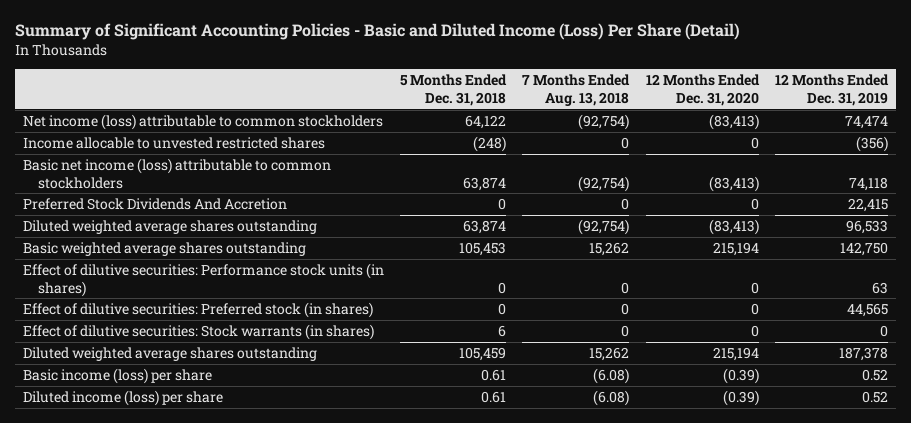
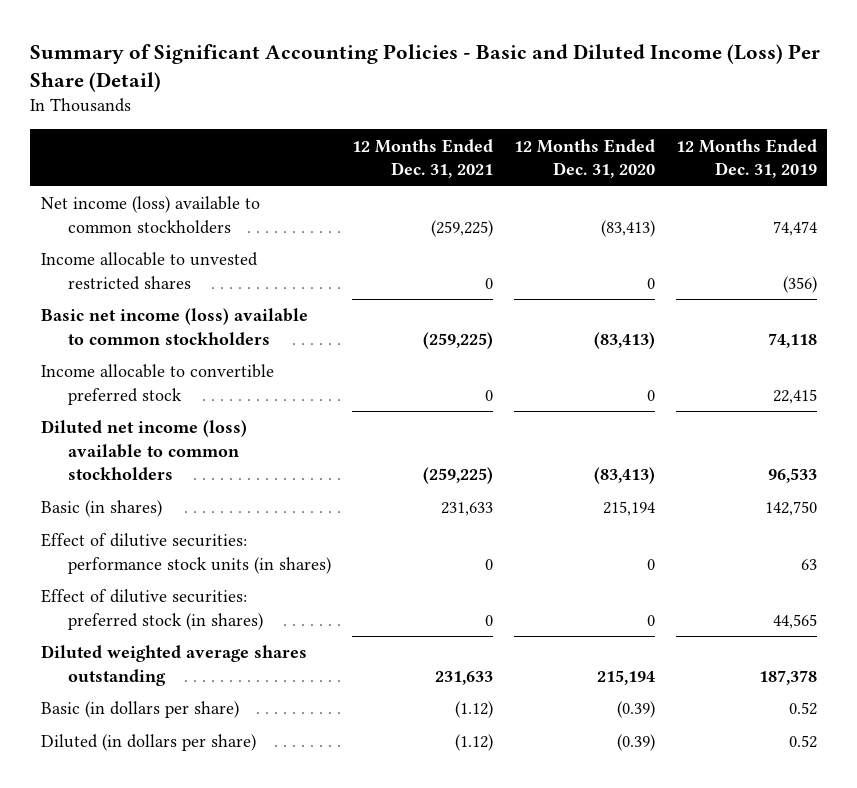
- | 5 Months Ended Dec. 31, 2018 | 7 Months Ended Aug. 13, 2018 | 12 Months Ended Dec. 31, 2020 | 12 Months Ended Dec. 31, 2019
+ | 12 Months Ended Dec. 31, 2021 | 12 Months Ended Dec. 31, 2020 | 12 Months Ended Dec. 31, 2019
- Net income (loss) attributable to common stockholders | 64,122 | (92,754) | (83,413) | 74,474
+ Net income (loss) available to common stockholders | (259,225) | (83,413) | 74,474
- Basic net income (loss) attributable to common stockholders | 63,874 | (92,754) | (83,413) | 74,118
- Preferred Stock Dividends And Accretion | 0 | 0 | 0 | 22,415
- Diluted weighted average shares outstanding | 63,874 | (92,754) | (83,413) | 96,533
- Basic weighted average shares outstanding | 105,453 | 15,262 | 215,194 | 142,750
- Effect of dilutive securities: Performance stock units (in shares) | 0 | 0 | 0 | 63
- Effect of dilutive securities: Preferred stock (in shares) | 0 | 0 | 0 | 44,565
- Effect of dilutive securities: Stock warrants (in shares) | 6 | 0 | 0 | 0
+ Basic net income (loss) available to common stockholders | (259,225) | (83,413) | 74,118
+ Income allocable to convertible preferred stock | 0 | 0 | 22,415
+ Diluted net income (loss) available to common stockholders | (259,225) | (83,413) | 96,533
+ Basic (in shares) | 231,633 | 215,194 | 142,750
+ Effect of dilutive securities: performance stock units (in shares) | 0 | 0 | 63
+ Effect of dilutive securities: preferred stock (in shares) | 0 | 0 | 44,565
- Basic income (loss) per share | 0.61 | (6.08) | (0.39) | 0.52
- Diluted income (loss) per share | 0.61 | (6.08) | (0.39) | 0.52
+ Basic (in dollars per share) | (1.12) | (0.39) | 0.52
+ Diluted (in dollars per share) | (1.12) | (0.39) | 0.52

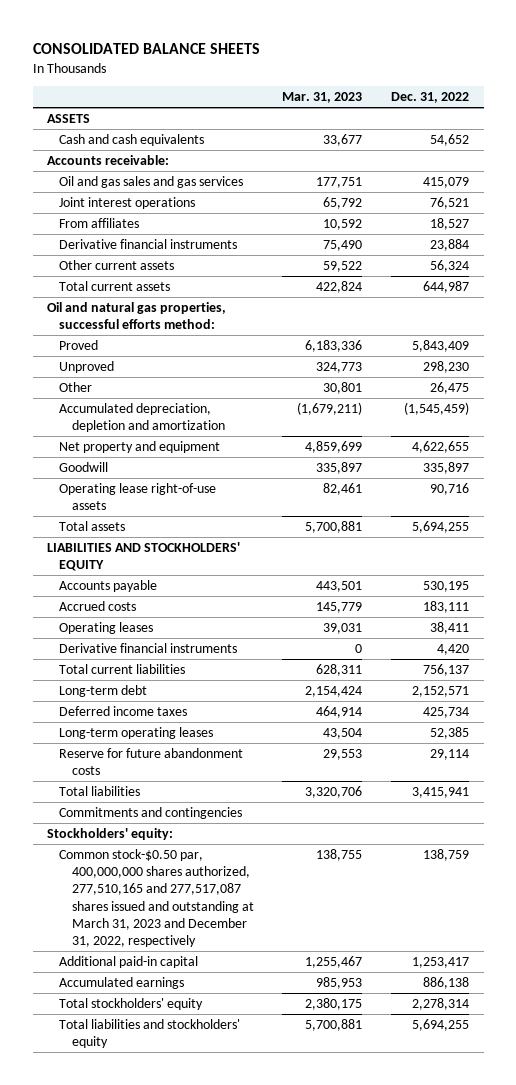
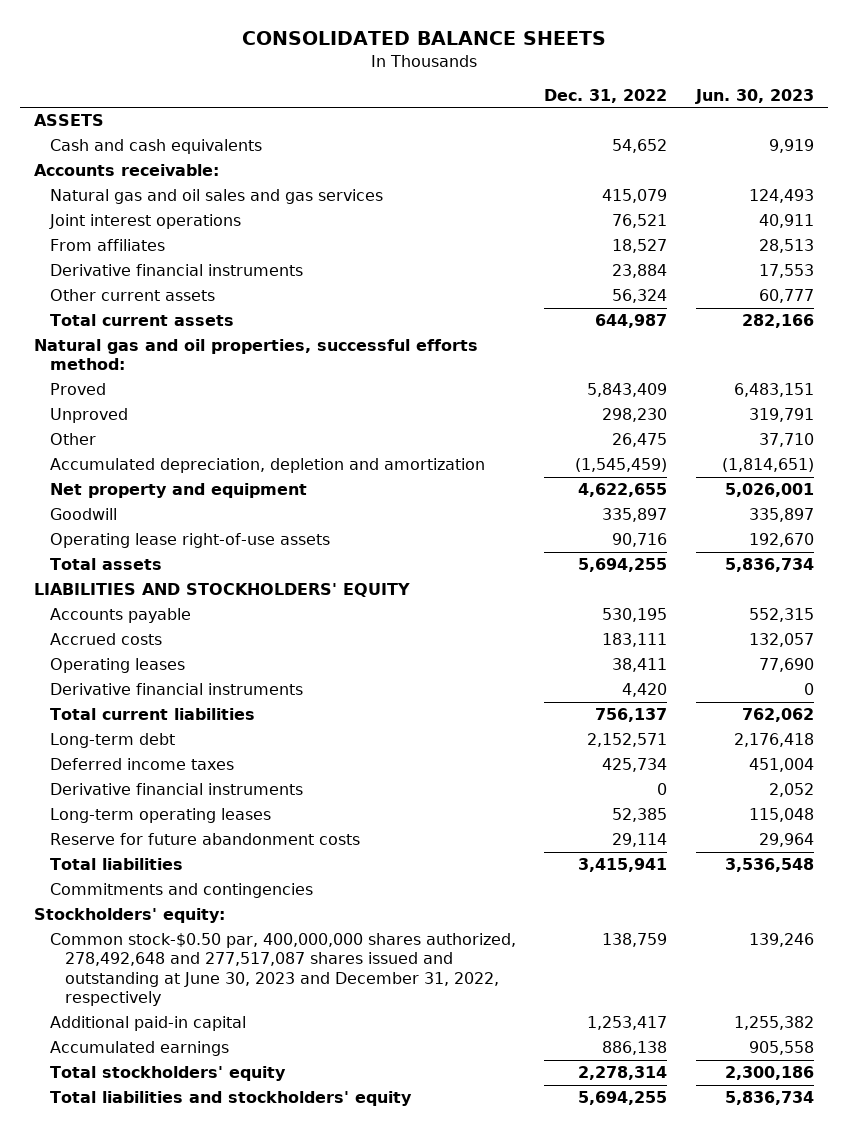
- | Mar. 31, 2023 | Dec. 31, 2022
+ | Dec. 31, 2022 | Jun. 30, 2023
- Oil and gas sales and gas services | 177,751 | 415,079
+ Natural gas and oil sales and gas services | 415,079 | 124,493
- Oil and natural gas properties, successful efforts method:
+ Natural gas and oil properties, successful efforts method:
+ Derivative financial instruments | 0 | 2,052
- Common stock-$0.50 par, 400,000,000 shares authorized, 277,510,165 and 277,517,087 shares issued and outstanding at March 31, 2023 and December 31, 2022, respectively | 138,755 | 138,759
+ Common stock-$0.50 par, 400,000,000 shares authorized, 278,492,648 and 277,517,087 shares issued and outstanding at June 30, 2023 and December 31, 2022, respectively | 138,759 | 139,246

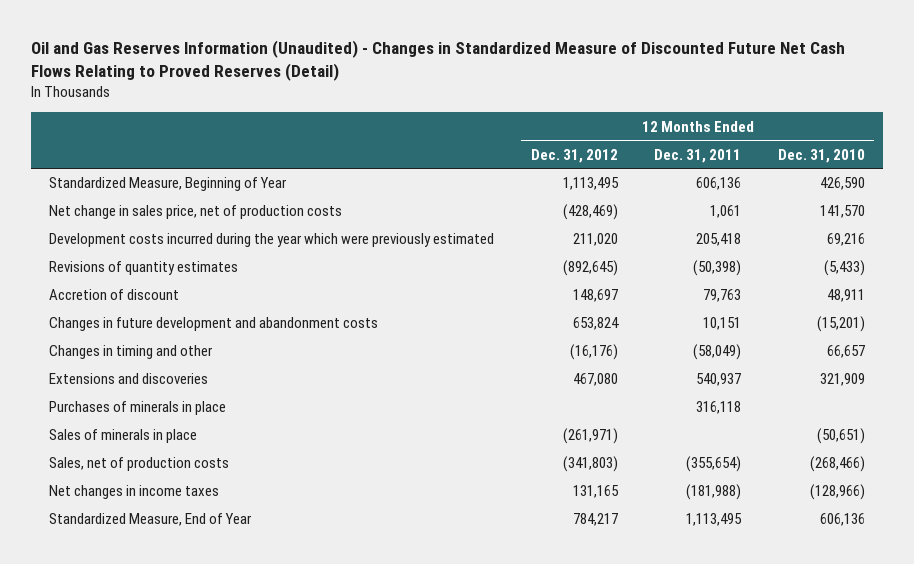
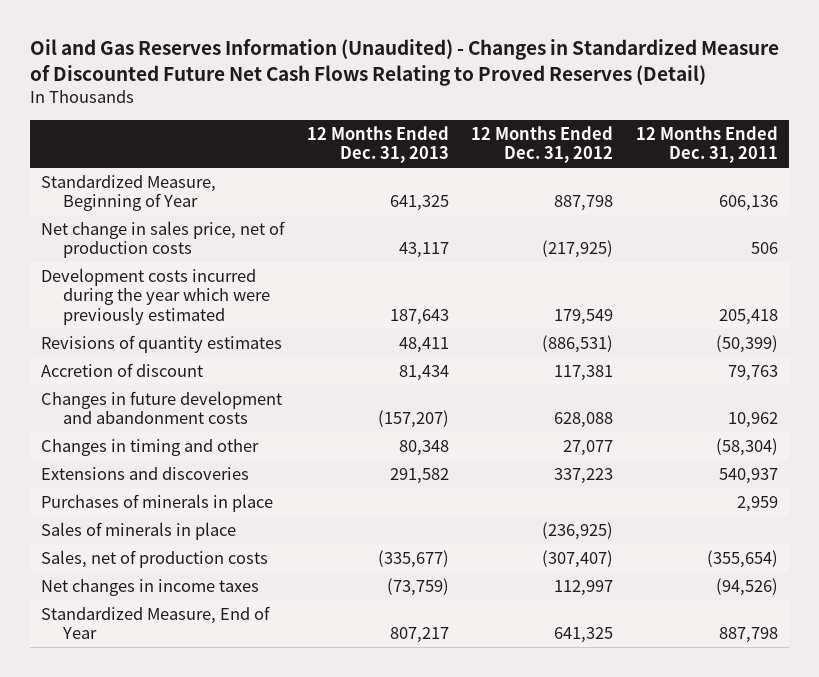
- | 12 Months Ended Dec. 31, 2012 | 12 Months Ended Dec. 31, 2011 | 12 Months Ended Dec. 31, 2010
+ | 12 Months Ended Dec. 31, 2013 | 12 Months Ended Dec. 31, 2012 | 12 Months Ended Dec. 31, 2011
- Standardized Measure, Beginning of Year | 1,113,495 | 606,136 | 426,590
- Net change in sales price, net of production costs | (428,469) | 1,061 | 141,570
- Development costs incurred during the year which were previously estimated | 211,020 | 205,418 | 69,216
- Revisions of quantity estimates | (892,645) | (50,398) | (5,433)
- Accretion of discount | 148,697 | 79,763 | 48,911
- Changes in future development and abandonment costs | 653,824 | 10,151 | (15,201)
- Changes in timing and other | (16,176) | (58,049) | 66,657
- Extensions and discoveries | 467,080 | 540,937 | 321,909
- Purchases of minerals in place | | 316,118 |
- Sales of minerals in place | (261,971) | | (50,651)
- Sales, net of production costs | (341,803) | (355,654) | (268,466)
- Net changes in income taxes | 131,165 | (181,988) | (128,966)
- Standardized Measure, End of Year | 784,217 | 1,113,495 | 606,136
+ Standardized Measure, Beginning of Year | 641,325 | 887,798 | 606,136
+ Net change in sales price, net of production costs | 43,117 | (217,925) | 506
+ Development costs incurred during the year which were previously estimated | 187,643 | 179,549 | 205,418
+ Revisions of quantity estimates | 48,411 | (886,531) | (50,399)
+ Accretion of discount | 81,434 | 117,381 | 79,763
+ Changes in future development and abandonment costs | (157,207) | 628,088 | 10,962
+ Changes in timing and other | 80,348 | 27,077 | (58,304)
+ Extensions and discoveries | 291,582 | 337,223 | 540,937
+ Purchases of minerals in place | | | 2,959
+ Sales of minerals in place | | (236,925) |
+ Sales, net of production costs | (335,677) | (307,407) | (355,654)
+ Net changes in income taxes | (73,759) | 112,997 | (94,526)
+ Standardized Measure, End of Year | 807,217 | 641,325 | 887,798

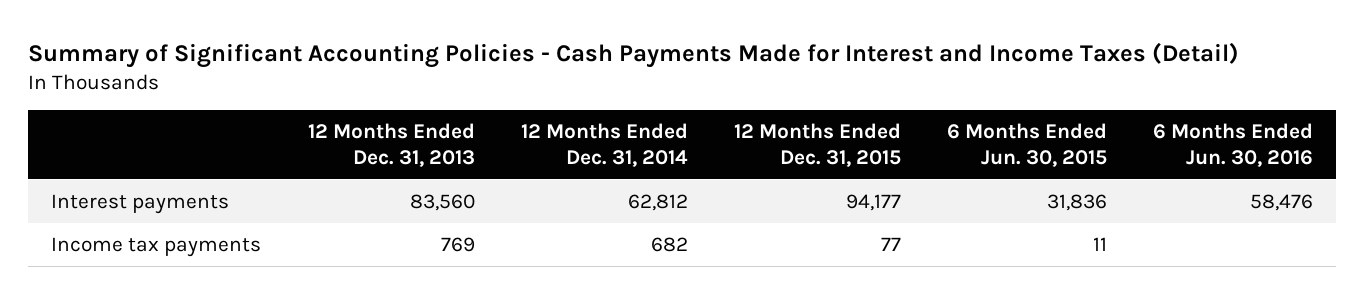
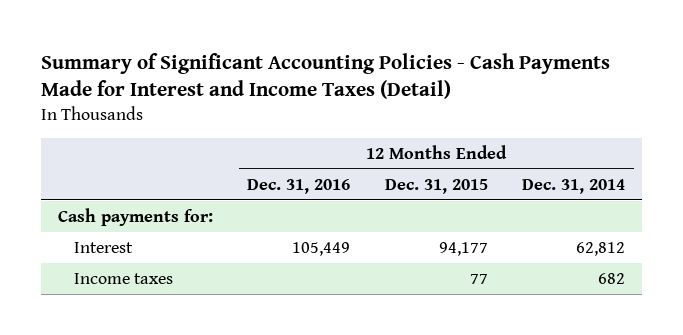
- | 12 Months Ended Dec. 31, 2013 | 12 Months Ended Dec. 31, 2014 | 12 Months Ended Dec. 31, 2015 | 6 Months Ended Jun. 30, 2015 | 6 Months Ended Jun. 30, 2016
+ | 12 Months Ended Dec. 31, 2016 | 12 Months Ended Dec. 31, 2015 | 12 Months Ended Dec. 31, 2014
- Interest payments | 83,560 | 62,812 | 94,177 | 31,836 | 58,476
- Income tax payments | 769 | 682 | 77 | 11 |
+ Cash payments for:
+ Interest | 105,449 | 94,177 | 62,812
+ Income taxes | | 77 | 682

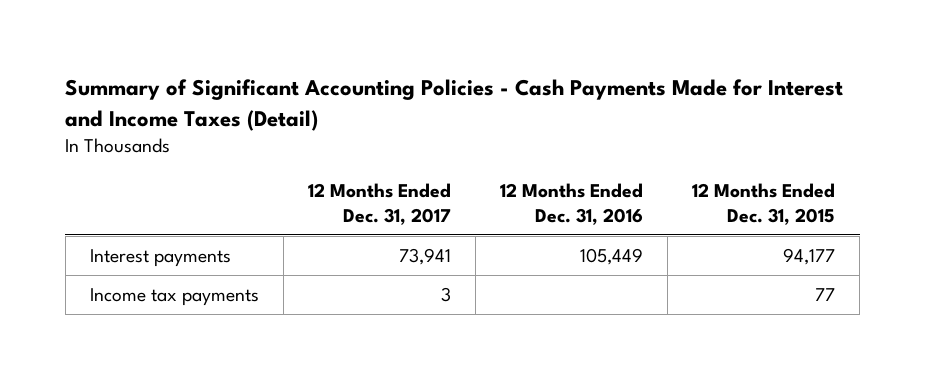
- | 12 Months Ended Dec. 31, 2016 | 12 Months Ended Dec. 31, 2015 | 12 Months Ended Dec. 31, 2014
+ | 12 Months Ended Dec. 31, 2017 | 12 Months Ended Dec. 31, 2016 | 12 Months Ended Dec. 31, 2015
- Cash payments for:
- Interest | 105,449 | 94,177 | 62,812
- Income taxes | | 77 | 682
+ Interest payments | 73,941 | 105,449 | 94,177
+ Income tax payments | 3 | | 77

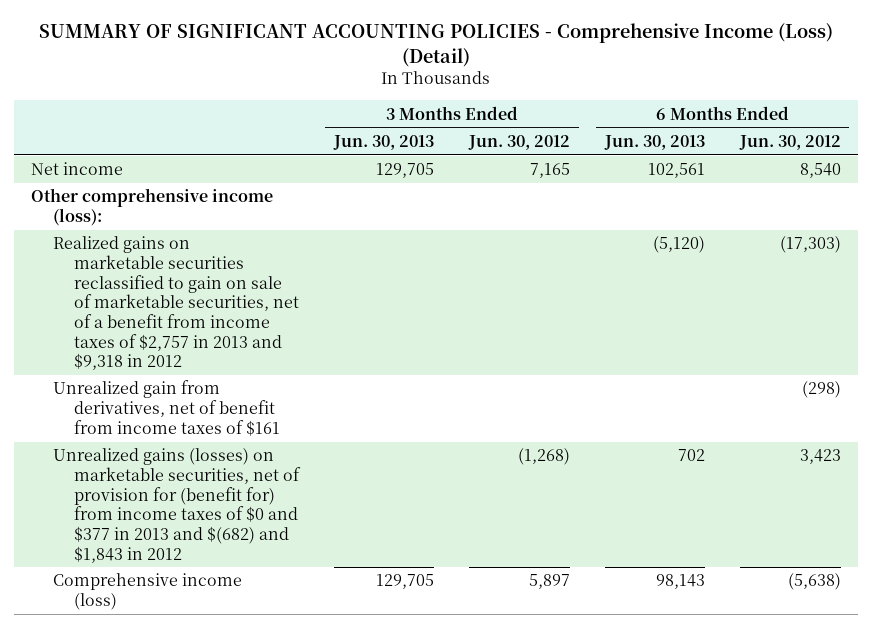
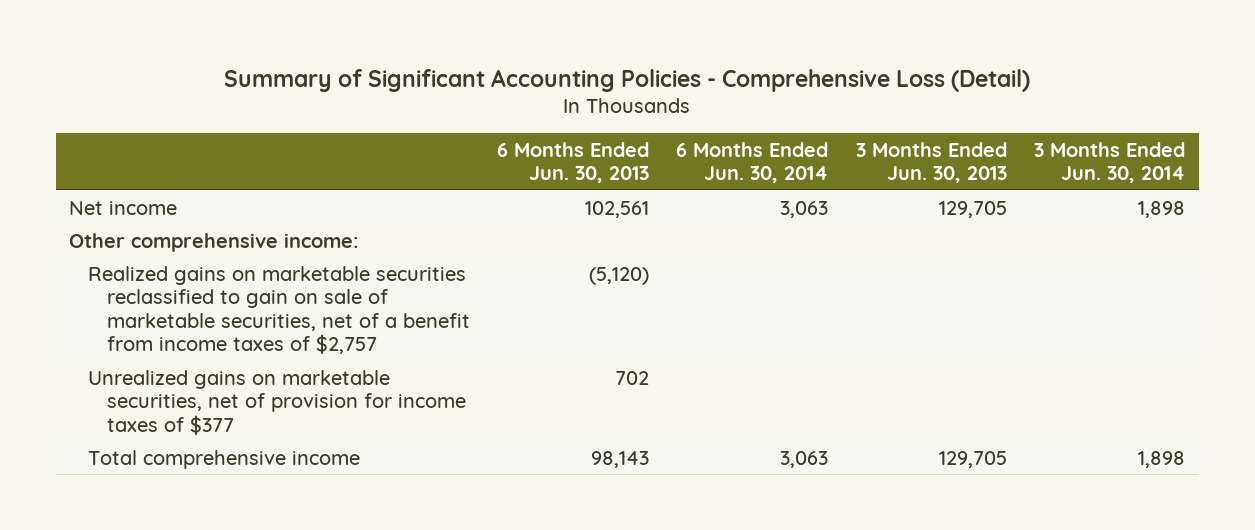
- SUMMARY OF SIGNIFICANT ACCOUNTING POLICIES - Comprehensive Income (Loss) (Detail)
+ Summary of Significant Accounting Policies - Comprehensive Loss (Detail)
- | 3 Months Ended Jun. 30, 2013 | 3 Months Ended Jun. 30, 2012 | 6 Months Ended Jun. 30, 2013 | 6 Months Ended Jun. 30, 2012
+ | 6 Months Ended Jun. 30, 2013 | 6 Months Ended Jun. 30, 2014 | 3 Months Ended Jun. 30, 2013 | 3 Months Ended Jun. 30, 2014
- Other comprehensive income (loss):
- Realized gains on marketable securities reclassified to gain on sale of marketable securities, net of a benefit from income taxes of $2,757 in 2013 and $9,318 in 2012 | | | (5,120) | (17,303)
- Unrealized gain from derivatives, net of benefit from income taxes of $161 | | | | (298)
- Unrealized gains (losses) on marketable securities, net of provision for (benefit for) from income taxes of $0 and $377 in 2013 and $(682) and $1,843 in 2012 | | (1,268) | 702 | 3,423
- Comprehensive income (loss) | 129,705 | 5,897 | 98,143 | (5,638)
+ Other comprehensive income:
+ Realized gains on marketable securities reclassified to gain on sale of marketable securities, net of a benefit from income taxes of $2,757 | (5,120) | | |
+ Unrealized gains on marketable securities, net of provision for income taxes of $377 | 702 | | |
+ Total comprehensive income | 98,143 | 3,063 | 129,705 | 1,898

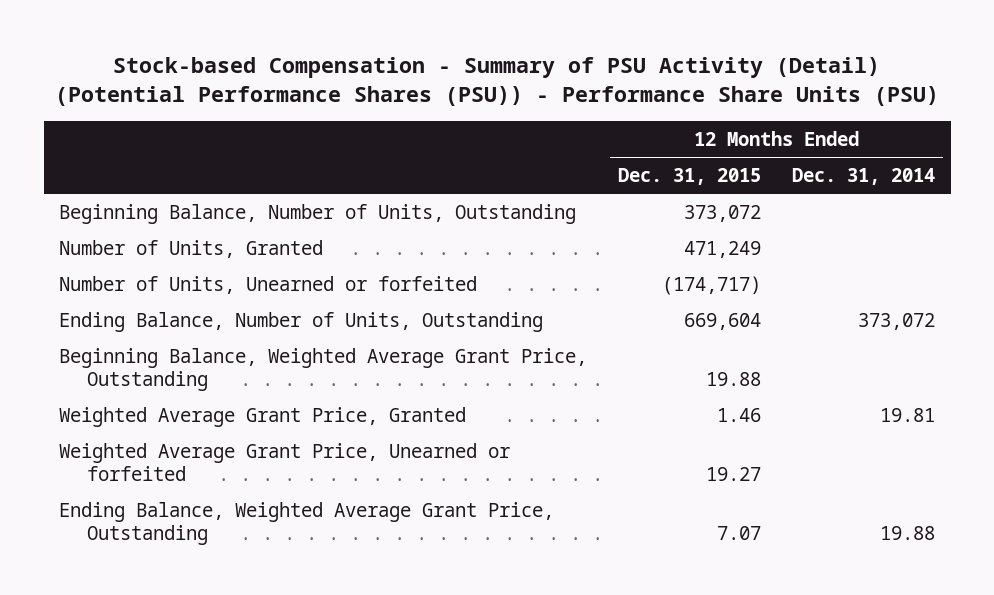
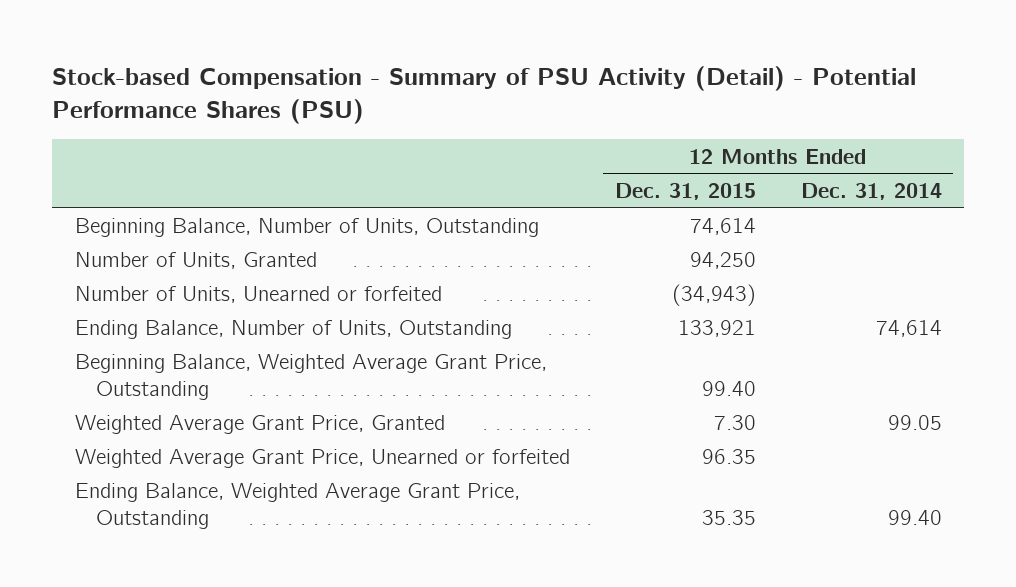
- Stock-based Compensation - Summary of PSU Activity (Detail) (Potential Performance Shares (PSU)) - Performance Share Units (PSU)
+ Stock-based Compensation - Summary of PSU Activity (Detail) - Potential Performance Shares (PSU)
- Beginning Balance, Number of Units, Outstanding | 373,072 |
- Number of Units, Granted | 471,249 |
- Number of Units, Unearned or forfeited | (174,717) |
- Ending Balance, Number of Units, Outstanding | 669,604 | 373,072
- Beginning Balance, Weighted Average Grant Price, Outstanding | 19.88 |
- Weighted Average Grant Price, Granted | 1.46 | 19.81
- Weighted Average Grant Price, Unearned or forfeited | 19.27 |
- Ending Balance, Weighted Average Grant Price, Outstanding | 7.07 | 19.88
+ Beginning Balance, Number of Units, Outstanding | 74,614 |
+ Number of Units, Granted | 94,250 |
+ Number of Units, Unearned or forfeited | (34,943) |
+ Ending Balance, Number of Units, Outstanding | 133,921 | 74,614
+ Beginning Balance, Weighted Average Grant Price, Outstanding | 99.40 |
+ Weighted Average Grant Price, Granted | 7.30 | 99.05
+ Weighted Average Grant Price, Unearned or forfeited | 96.35 |
+ Ending Balance, Weighted Average Grant Price, Outstanding | 35.35 | 99.40

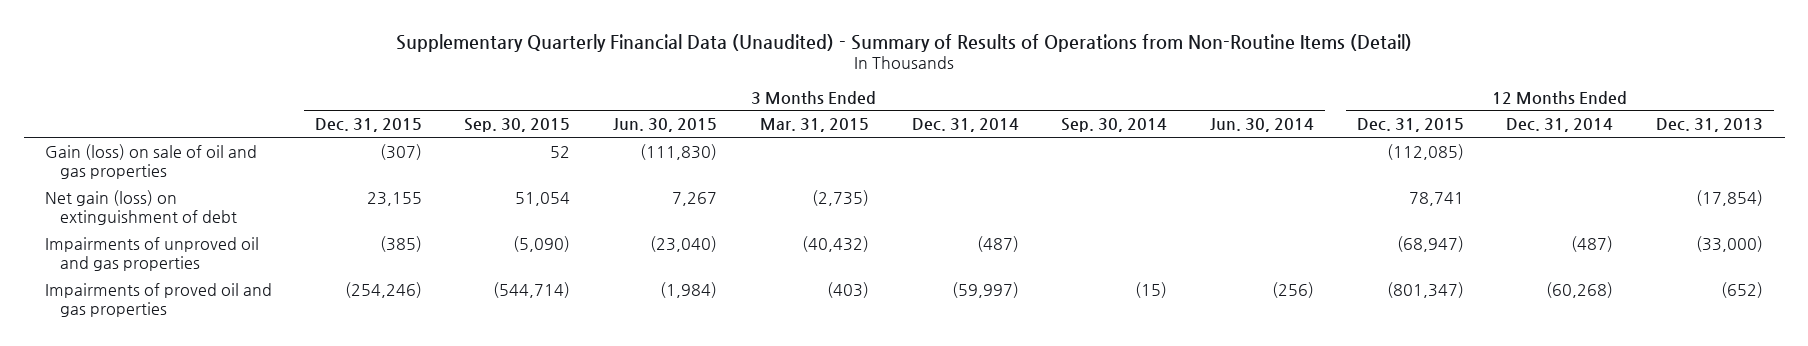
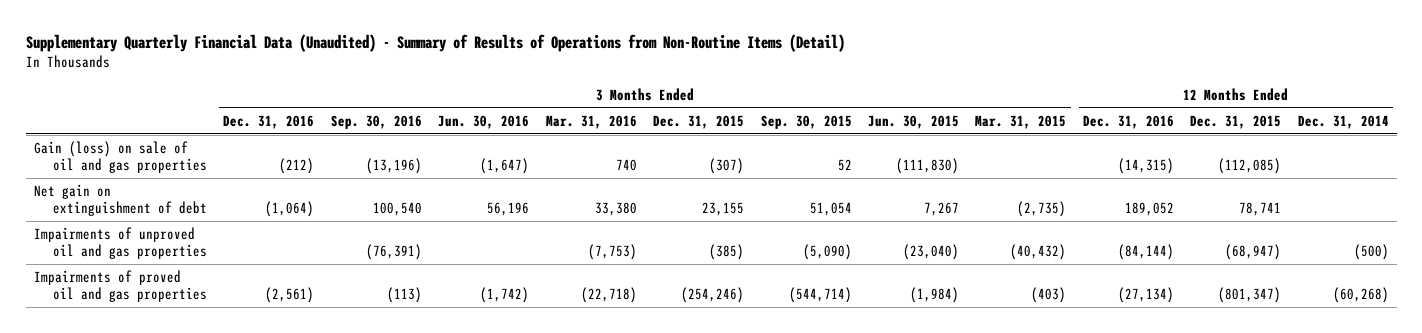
- | 3 Months Ended Dec. 31, 2015 | 3 Months Ended Sep. 30, 2015 | 3 Months Ended Jun. 30, 2015 | 3 Months Ended Mar. 31, 2015 | 3 Months Ended Dec. 31, 2014 | 3 Months Ended Sep. 30, 2014 | 3 Months Ended Jun. 30, 2014 | 12 Months Ended Dec. 31, 2015 | 12 Months Ended Dec. 31, 2014 | 12 Months Ended Dec. 31, 2013
+ | 3 Months Ended Dec. 31, 2016 | 3 Months Ended Sep. 30, 2016 | 3 Months Ended Jun. 30, 2016 | 3 Months Ended Mar. 31, 2016 | 3 Months Ended Dec. 31, 2015 | 3 Months Ended Sep. 30, 2015 | 3 Months Ended Jun. 30, 2015 | 3 Months Ended Mar. 31, 2015 | 12 Months Ended Dec. 31, 2016 | 12 Months Ended Dec. 31, 2015 | 12 Months Ended Dec. 31, 2014
- Net gain (loss) on extinguishment of debt | 23,155 | 51,054 | 7,267 | (2,735) | | | | 78,741 | | (17,854)
- Impairments of unproved oil and gas properties | (385) | (5,090) | (23,040) | (40,432) | (487) | | | (68,947) | (487) | (33,000)
+ Net gain on extinguishment of debt | (1,064) | 100,540 | 56,196 | 33,380 | 23,155 | 51,054 | 7,267 | (2,735) | 189,052 | 78,741 |
+ Impairments of unproved oil and gas properties | | (76,391) | | (7,753) | (385) | (5,090) | (23,040) | (40,432) | (84,144) | (68,947) | (500)

